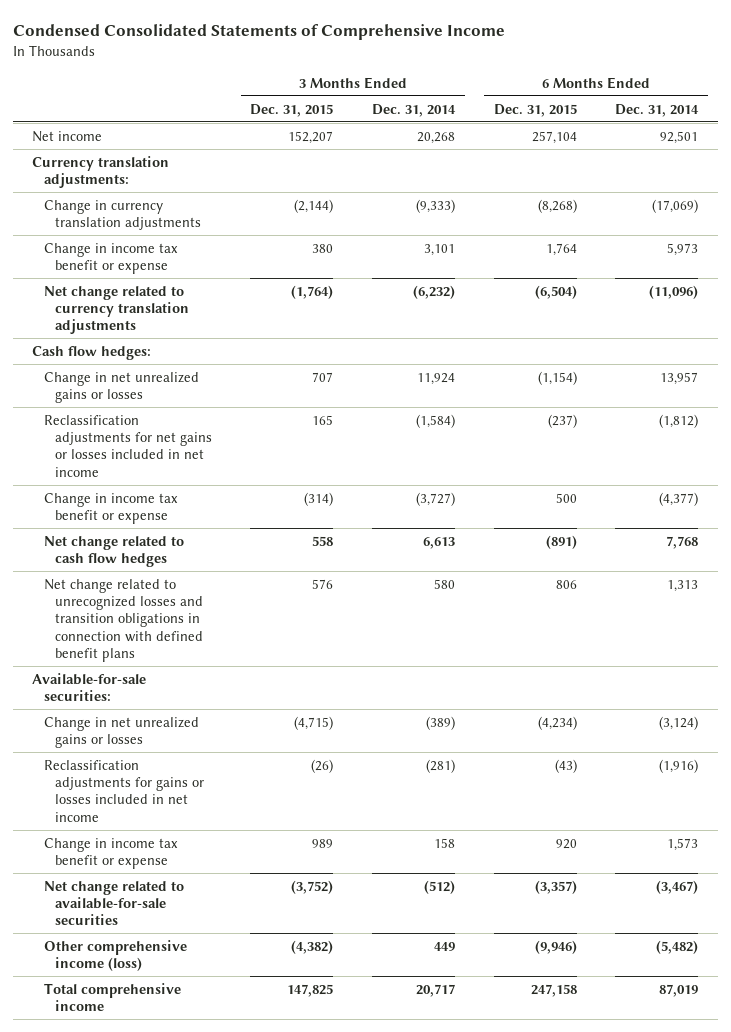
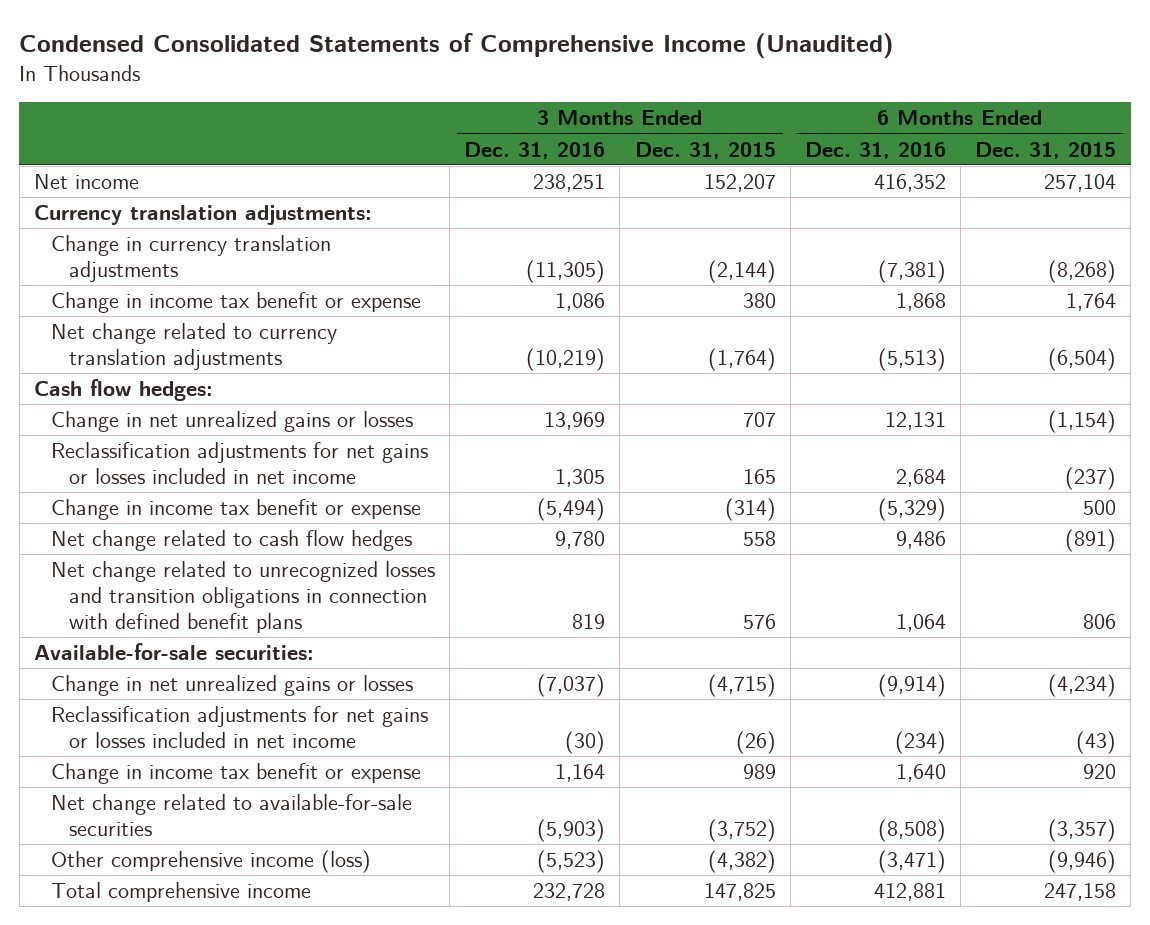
- Condensed Consolidated Statements of Comprehensive Income
+ Condensed Consolidated Statements of Comprehensive Income (Unaudited)
- | 3 Months Ended Dec. 31, 2015 | 3 Months Ended Dec. 31, 2014 | 6 Months Ended Dec. 31, 2015 | 6 Months Ended Dec. 31, 2014
+ | 3 Months Ended Dec. 31, 2016 | 3 Months Ended Dec. 31, 2015 | 6 Months Ended Dec. 31, 2016 | 6 Months Ended Dec. 31, 2015
- Reclassification adjustments for gains or losses included in net income | (26) | (281) | (43) | (1,916)
+ Reclassification adjustments for net gains or losses included in net income | (30) | (26) | (234) | (43)

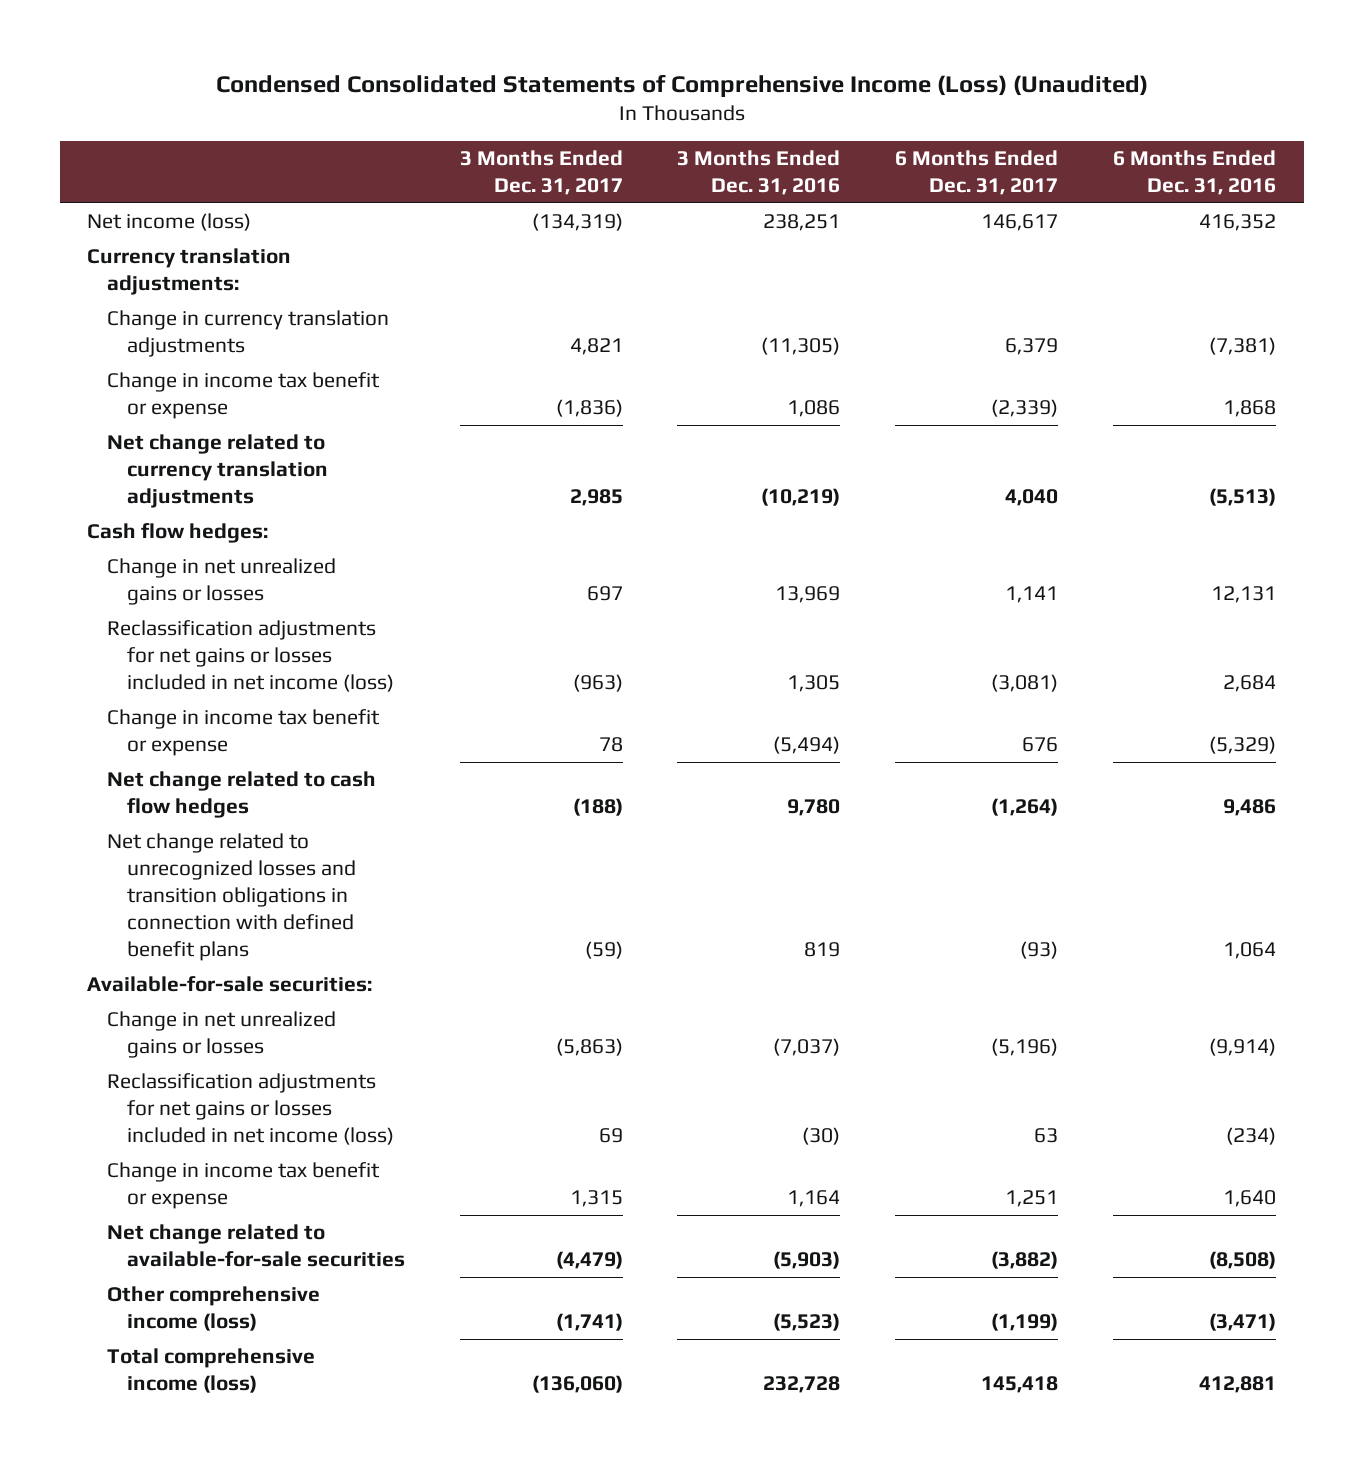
- Condensed Consolidated Statements of Comprehensive Income (Unaudited)
+ Condensed Consolidated Statements of Comprehensive Income (Loss) (Unaudited)
- | 3 Months Ended Dec. 31, 2016 | 3 Months Ended Dec. 31, 2015 | 6 Months Ended Dec. 31, 2016 | 6 Months Ended Dec. 31, 2015
+ | 3 Months Ended Dec. 31, 2017 | 3 Months Ended Dec. 31, 2016 | 6 Months Ended Dec. 31, 2017 | 6 Months Ended Dec. 31, 2016
- Net income | 238,251 | 152,207 | 416,352 | 257,104
+ Net income (loss) | (134,319) | 238,251 | 146,617 | 416,352
- Reclassification adjustments for net gains or losses included in net income | 1,305 | 165 | 2,684 | (237)
+ Reclassification adjustments for net gains or losses included in net income (loss) | (963) | 1,305 | (3,081) | 2,684
- Reclassification adjustments for net gains or losses included in net income | (30) | (26) | (234) | (43)
+ Reclassification adjustments for net gains or losses included in net income (loss) | 69 | (30) | 63 | (234)
- Total comprehensive income | 232,728 | 147,825 | 412,881 | 247,158
+ Total comprehensive income (loss) | (136,060) | 232,728 | 145,418 | 412,881

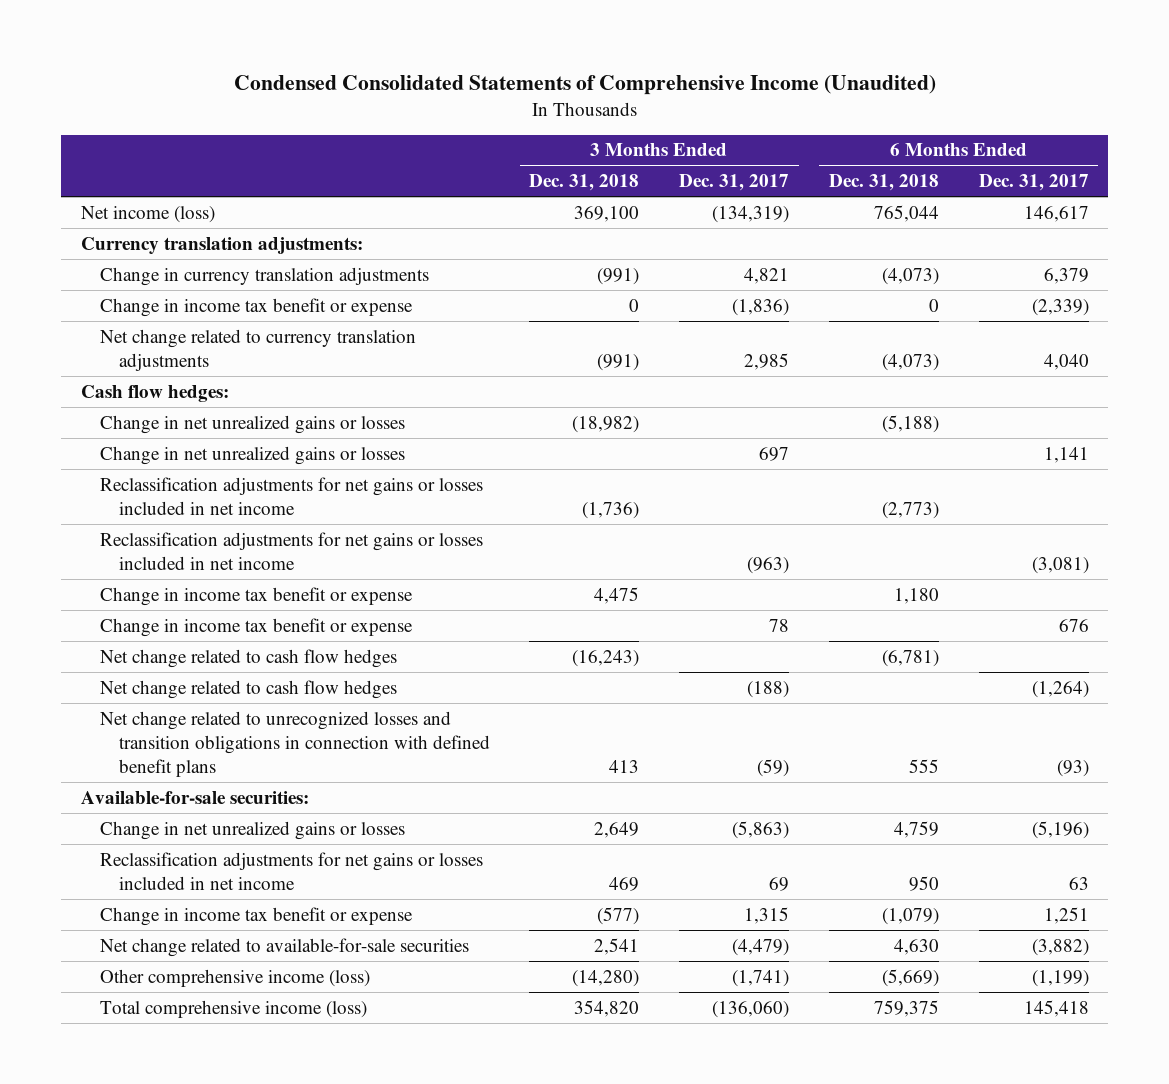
- Condensed Consolidated Statements of Comprehensive Income (Loss) (Unaudited)
+ Condensed Consolidated Statements of Comprehensive Income (Unaudited)
- | 3 Months Ended Dec. 31, 2017 | 3 Months Ended Dec. 31, 2016 | 6 Months Ended Dec. 31, 2017 | 6 Months Ended Dec. 31, 2016
+ | 3 Months Ended Dec. 31, 2018 | 3 Months Ended Dec. 31, 2017 | 6 Months Ended Dec. 31, 2018 | 6 Months Ended Dec. 31, 2017
+ Change in net unrealized gains or losses | (18,982) | | (5,188) |
- Reclassification adjustments for net gains or losses included in net income (loss) | (963) | 1,305 | (3,081) | 2,684
+ Reclassification adjustments for net gains or losses included in net income | (1,736) | | (2,773) |
+ Reclassification adjustments for net gains or losses included in net income | | (963) | | (3,081)
+ Change in income tax benefit or expense | 4,475 | | 1,180 |
+ Net change related to cash flow hedges | (16,243) | | (6,781) |
- Reclassification adjustments for net gains or losses included in net income (loss) | 69 | (30) | 63 | (234)
+ Reclassification adjustments for net gains or losses included in net income | 469 | 69 | 950 | 63

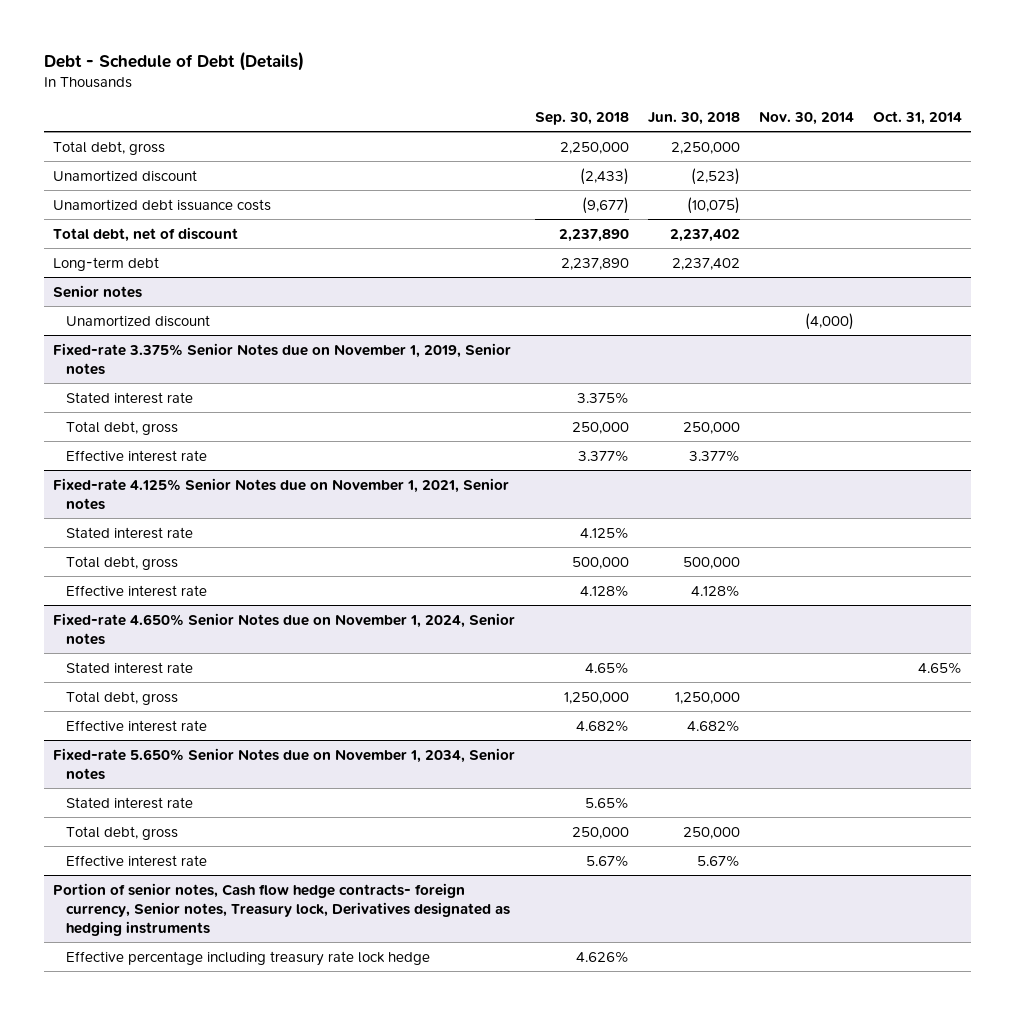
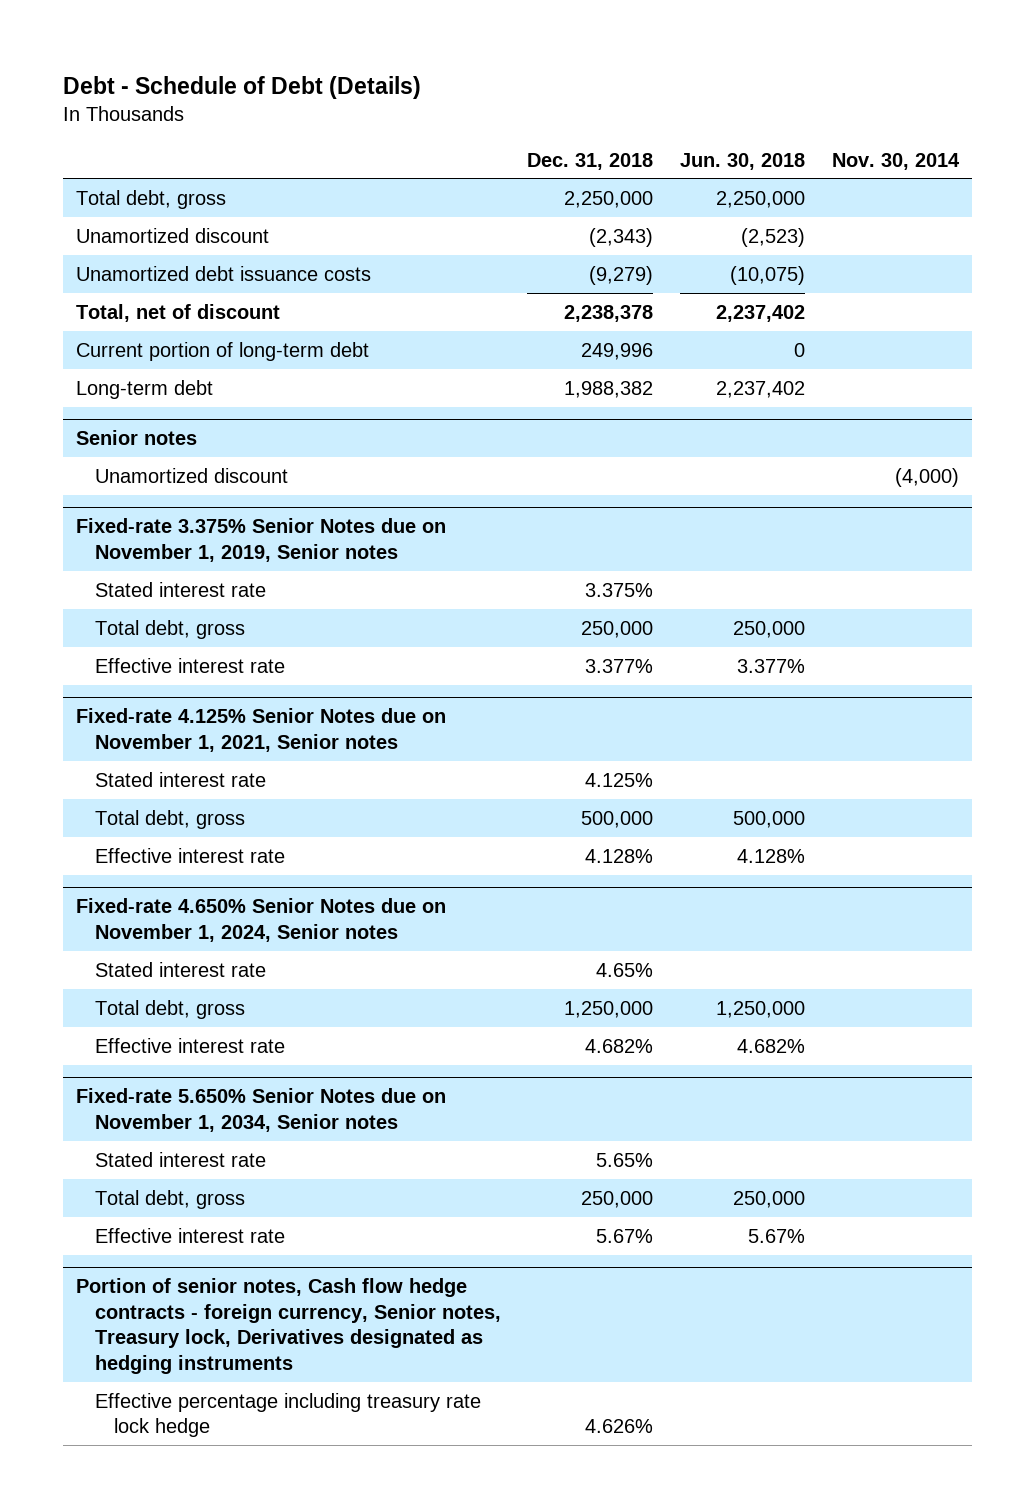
- | Sep. 30, 2018 | Jun. 30, 2018 | Nov. 30, 2014 | Oct. 31, 2014
+ | Dec. 31, 2018 | Jun. 30, 2018 | Nov. 30, 2014
- Total debt, net of discount | 2,237,890 | 2,237,402 | |
+ Total, net of discount | 2,238,378 | 2,237,402 |
+ Current portion of long-term debt | 249,996 | 0 |
- Portion of senior notes, Cash flow hedge contracts- foreign currency, Senior notes, Treasury lock, Derivatives designated as hedging instruments
+ Portion of senior notes, Cash flow hedge contracts - foreign currency, Senior notes, Treasury lock, Derivatives designated as hedging instruments

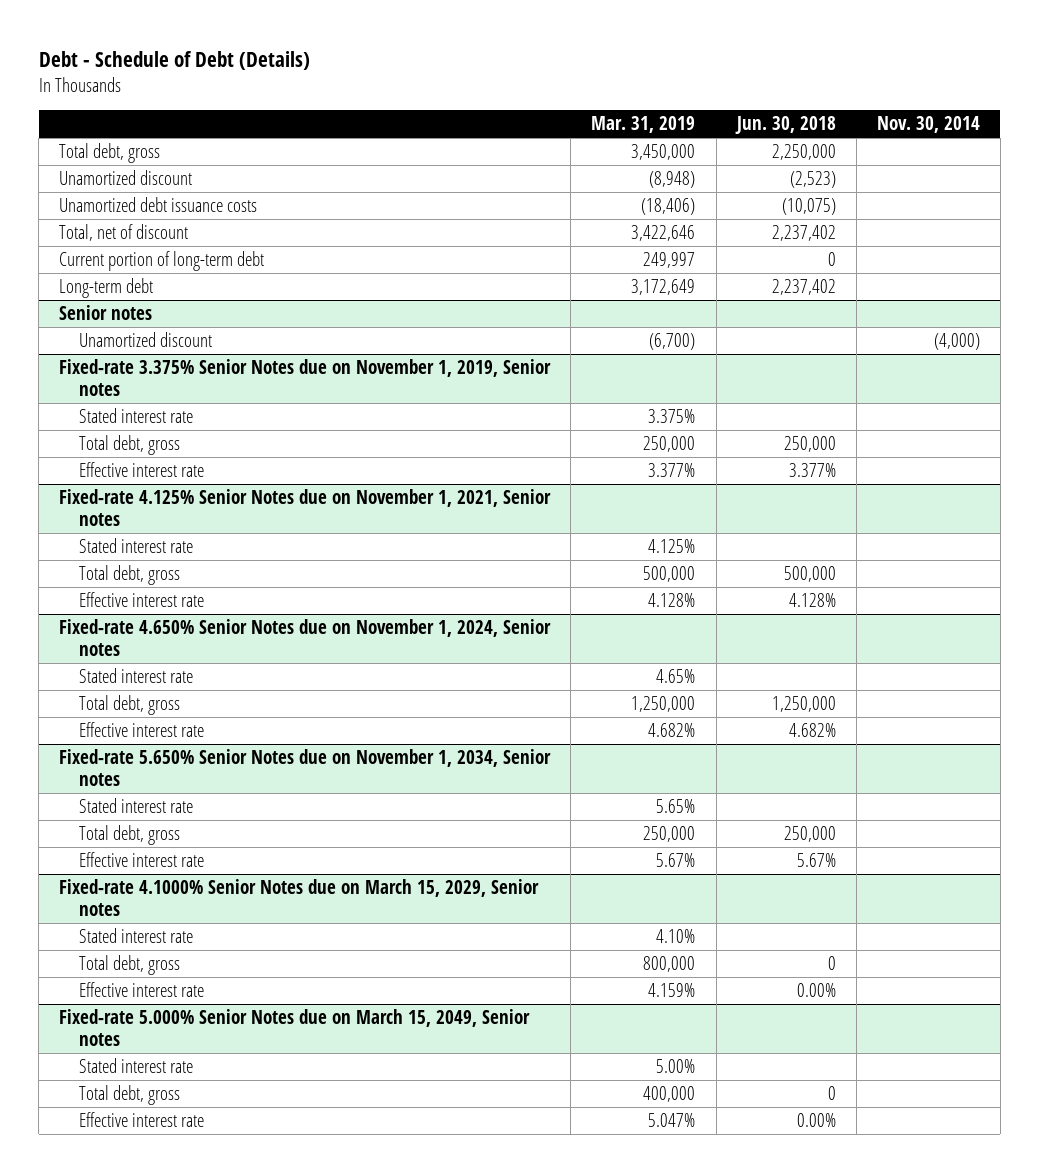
- | Dec. 31, 2018 | Jun. 30, 2018 | Nov. 30, 2014
+ | Mar. 31, 2019 | Jun. 30, 2018 | Nov. 30, 2014
- Portion of senior notes, Cash flow hedge contracts - foreign currency, Senior notes, Treasury lock, Derivatives designated as hedging instruments
- Effective percentage including treasury rate lock hedge | 4.626% | |
+ Fixed-rate 4.1000% Senior Notes due on March 15, 2029, Senior notes
+ Stated interest rate | 4.10% | |
+ Total debt, gross | 800,000 | 0 |
+ Effective interest rate | 4.159% | 0.00% |
+ Fixed-rate 5.000% Senior Notes due on March 15, 2049, Senior notes
+ Stated interest rate | 5.00% | |
+ Total debt, gross | 400,000 | 0 |
+ Effective interest rate | 5.047% | 0.00% |

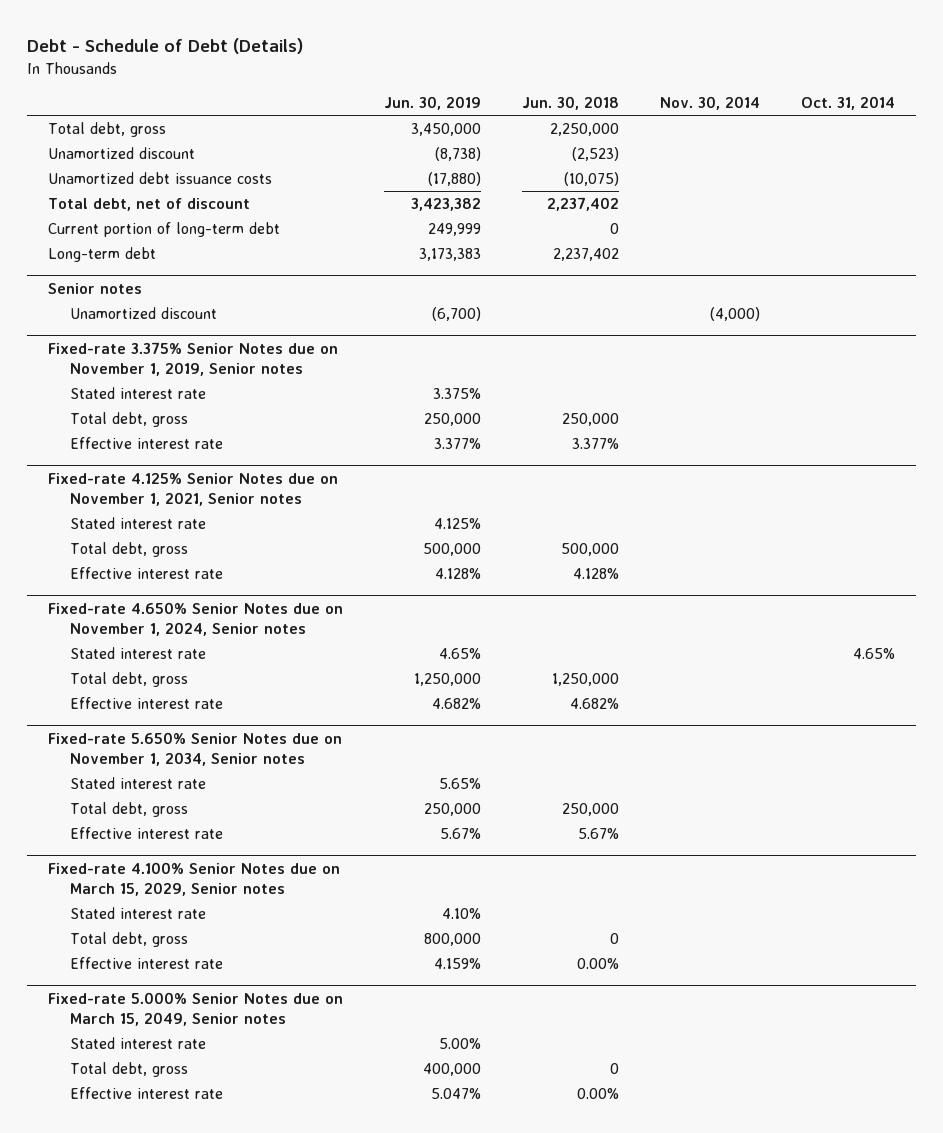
- | Mar. 31, 2019 | Jun. 30, 2018 | Nov. 30, 2014
+ | Jun. 30, 2019 | Jun. 30, 2018 | Nov. 30, 2014 | Oct. 31, 2014
- Total, net of discount | 3,422,646 | 2,237,402 |
+ Total debt, net of discount | 3,423,382 | 2,237,402 | |
- Fixed-rate 4.1000% Senior Notes due on March 15, 2029, Senior notes
+ Fixed-rate 4.100% Senior Notes due on March 15, 2029, Senior notes

